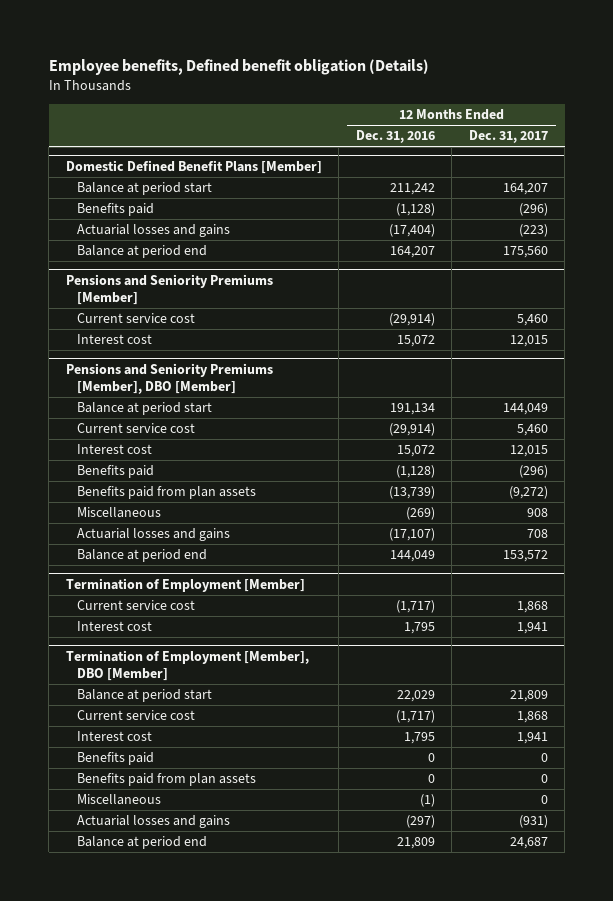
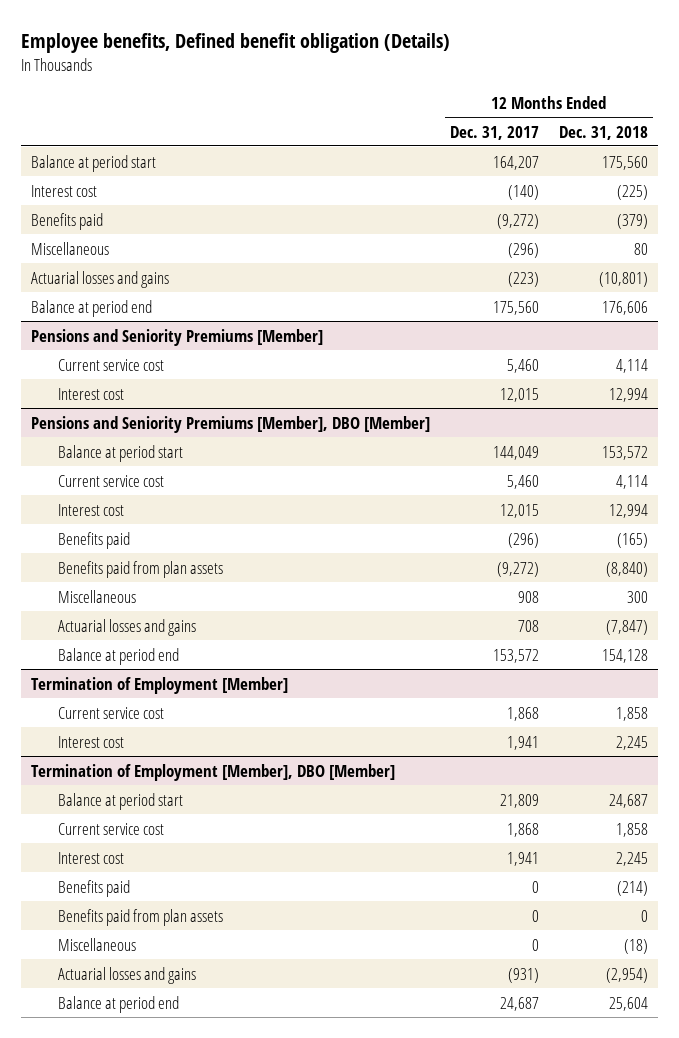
- | 12 Months Ended Dec. 31, 2016 | 12 Months Ended Dec. 31, 2017
+ | 12 Months Ended Dec. 31, 2017 | 12 Months Ended Dec. 31, 2018
- Domestic Defined Benefit Plans [Member]
- Benefits paid | (1,128) | (296)
+ Interest cost | (140) | (225)
+ Benefits paid | (9,272) | (379)
+ Miscellaneous | (296) | 80

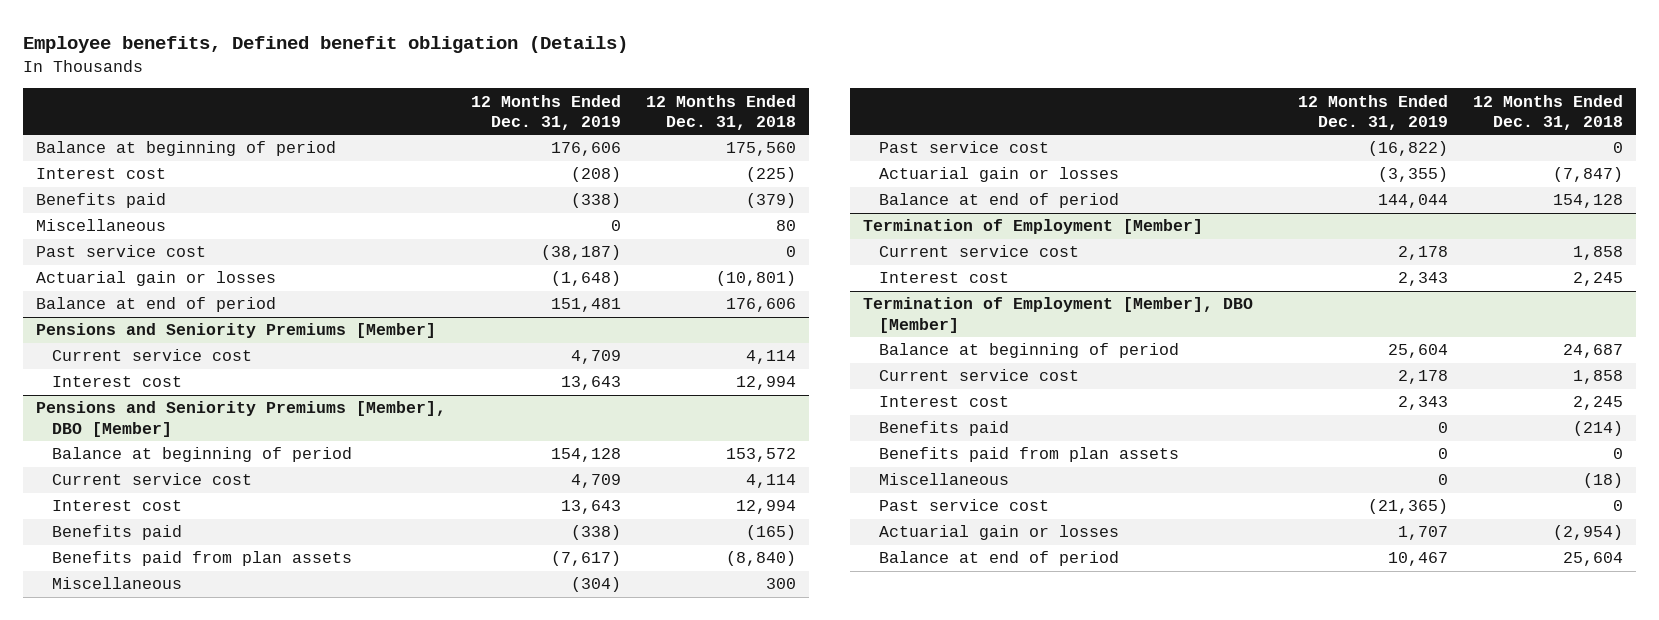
- | 12 Months Ended Dec. 31, 2017 | 12 Months Ended Dec. 31, 2018
+ | 12 Months Ended Dec. 31, 2019 | 12 Months Ended Dec. 31, 2018
- Balance at period start | 164,207 | 175,560
+ Balance at beginning of period | 176,606 | 175,560
- Actuarial losses and gains | (223) | (10,801)
- Balance at period end | 175,560 | 176,606
+ Past service cost | (38,187) | 0
+ Actuarial gain or losses | (1,648) | (10,801)
+ Balance at end of period | 151,481 | 176,606
@ Pensions and Seniority Premiums [Member], DBO [Member]
- Balance at period start | 144,049 | 153,572
+ Balance at beginning of period | 154,128 | 153,572
- Actuarial losses and gains | 708 | (7,847)
- Balance at period end | 153,572 | 154,128
+ Past service cost | (16,822) | 0
+ Actuarial gain or losses | (3,355) | (7,847)
+ Balance at end of period | 144,044 | 154,128
@ Termination of Employment [Member], DBO [Member]
- Balance at period start | 21,809 | 24,687
+ Balance at beginning of period | 25,604 | 24,687
- Actuarial losses and gains | (931) | (2,954)
- Balance at period end | 24,687 | 25,604
+ Past service cost | (21,365) | 0
+ Actuarial gain or losses | 1,707 | (2,954)
+ Balance at end of period | 10,467 | 25,604

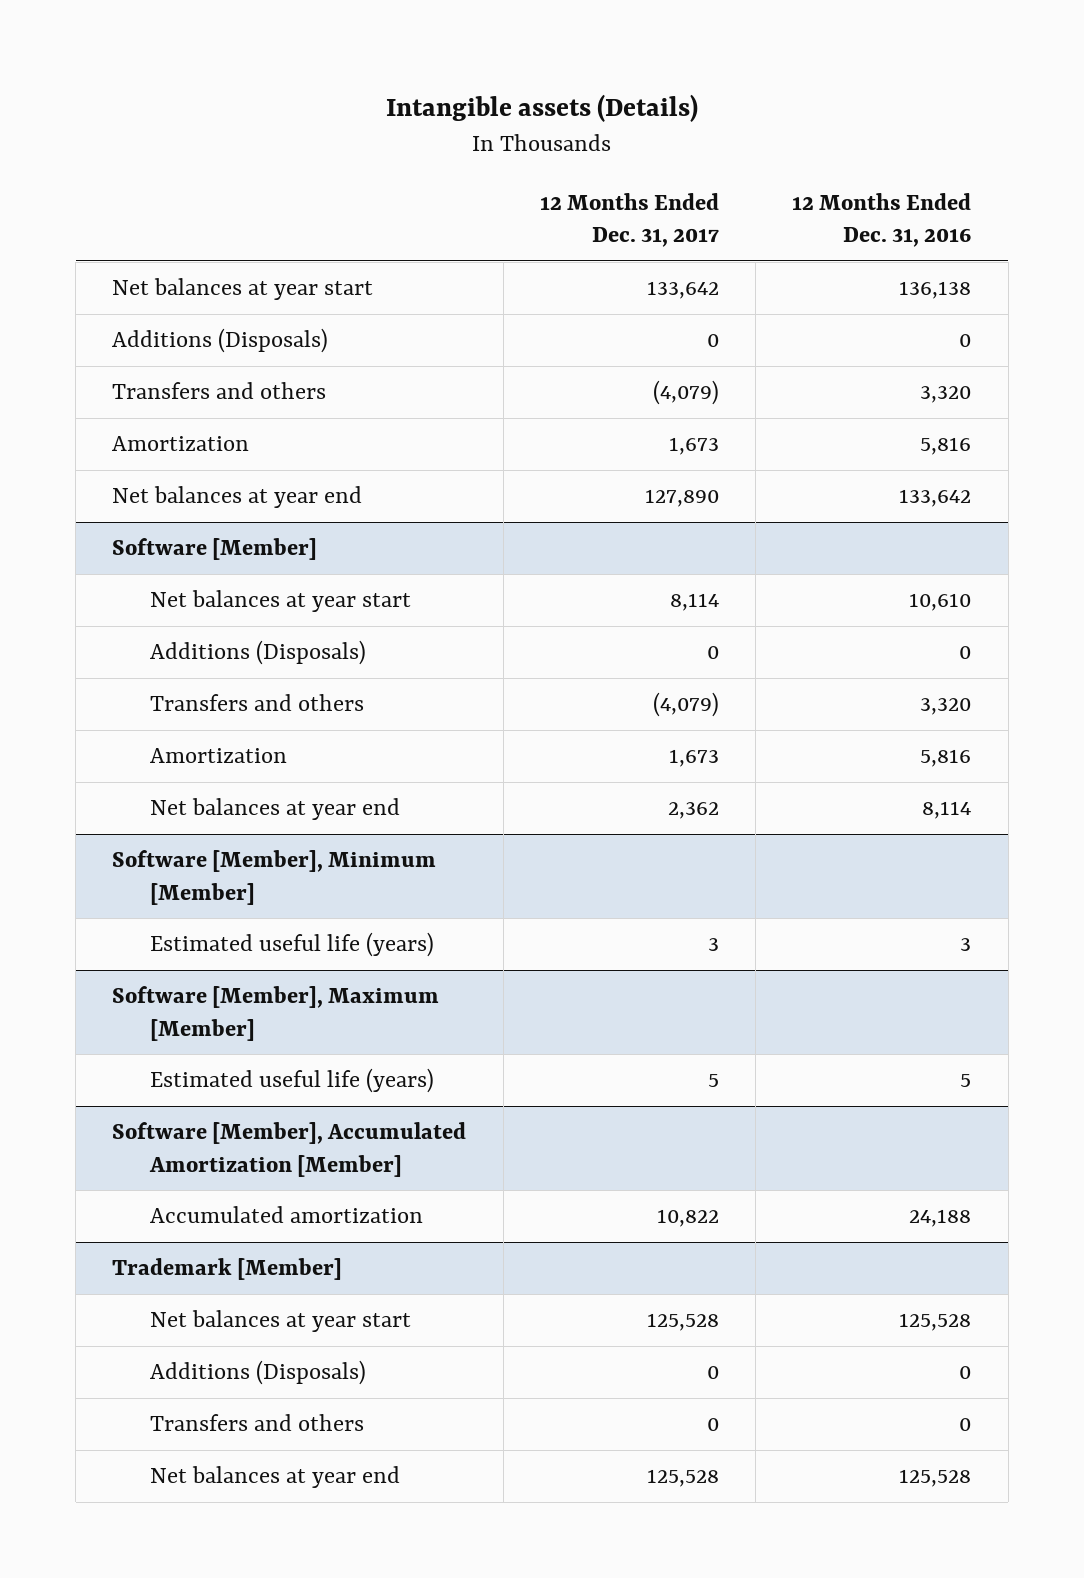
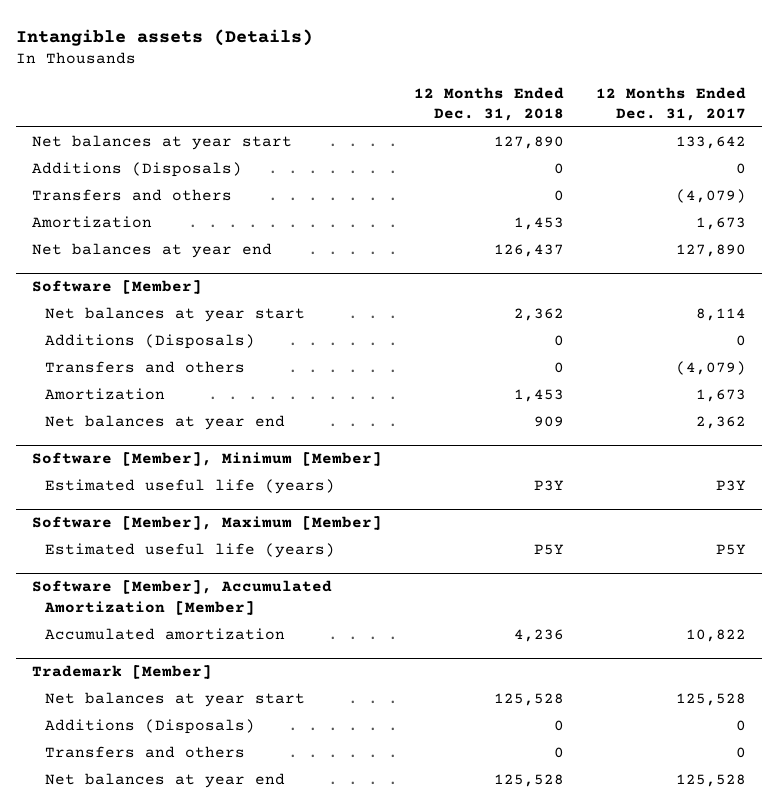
- | 12 Months Ended Dec. 31, 2017 | 12 Months Ended Dec. 31, 2016
+ | 12 Months Ended Dec. 31, 2018 | 12 Months Ended Dec. 31, 2017
@ Software [Member], Minimum [Member]
- Estimated useful life (years) | 3 | 3
+ Estimated useful life (years) | P3Y | P3Y
@ Software [Member], Maximum [Member]
- Estimated useful life (years) | 5 | 5
+ Estimated useful life (years) | P5Y | P5Y

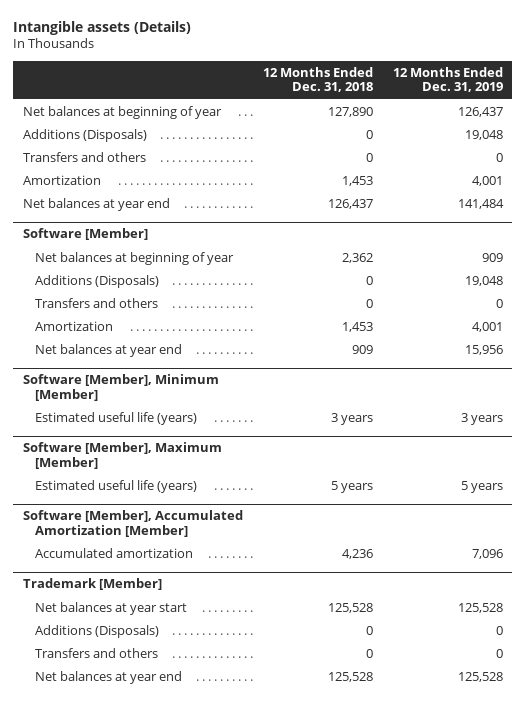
- | 12 Months Ended Dec. 31, 2018 | 12 Months Ended Dec. 31, 2017
+ | 12 Months Ended Dec. 31, 2018 | 12 Months Ended Dec. 31, 2019
- Net balances at year start | 127,890 | 133,642
+ Net balances at beginning of year | 127,890 | 126,437
@ Software [Member]
- Net balances at year start | 2,362 | 8,114
+ Net balances at beginning of year | 2,362 | 909
@ Software [Member], Minimum [Member]
- Estimated useful life (years) | P3Y | P3Y
+ Estimated useful life (years) | 3 years | 3 years
@ Software [Member], Maximum [Member]
- Estimated useful life (years) | P5Y | P5Y
+ Estimated useful life (years) | 5 years | 5 years

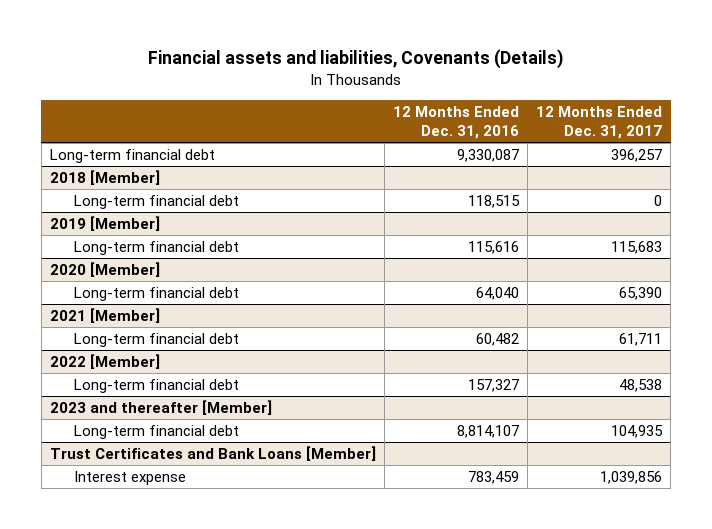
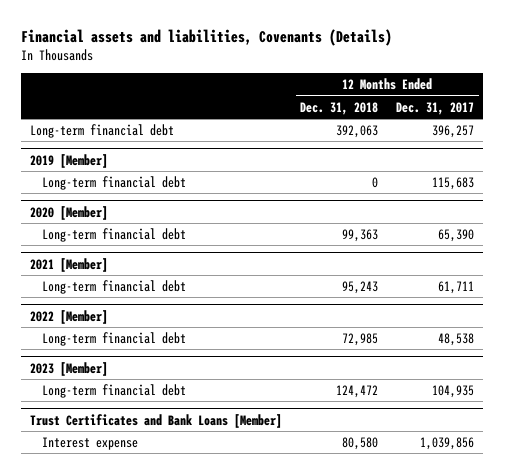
- | 12 Months Ended Dec. 31, 2016 | 12 Months Ended Dec. 31, 2017
+ | 12 Months Ended Dec. 31, 2018 | 12 Months Ended Dec. 31, 2017
- 2018 [Member]
- Long-term financial debt | 118,515 | 0
- 2023 and thereafter [Member]
+ 2023 [Member]

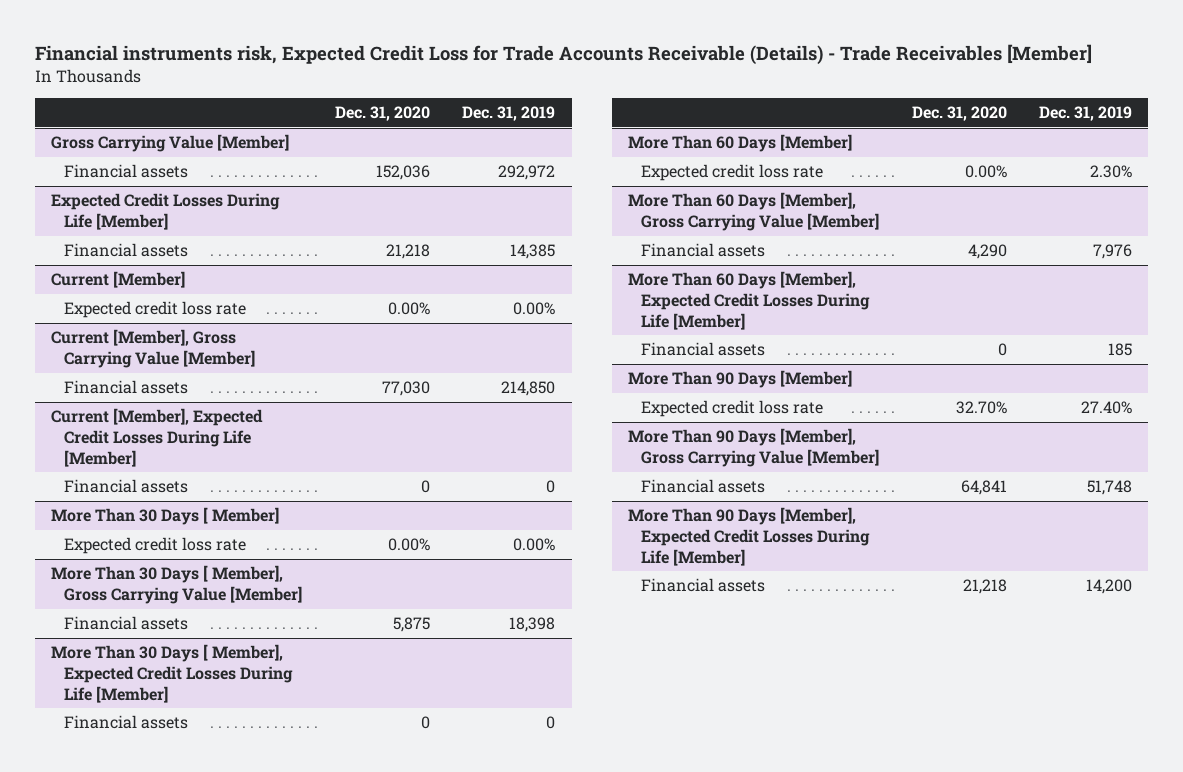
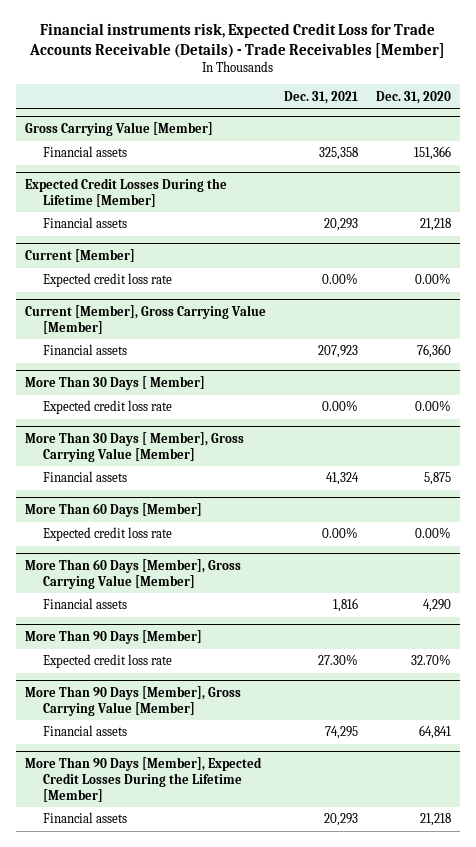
- | Dec. 31, 2020 | Dec. 31, 2019
+ | Dec. 31, 2021 | Dec. 31, 2020
@ Gross Carrying Value [Member]
- Financial assets | 152,036 | 292,972
- Expected Credit Losses During Life [Member]
@ Gross Carrying Value [Member]
+ Financial assets | 325,358 | 151,366
+ Expected Credit Losses During the Lifetime [Member]
@ Current [Member], Gross Carrying Value [Member]
- Financial assets | 77,030 | 214,850
- Current [Member], Expected Credit Losses During Life [Member]
- Financial assets | 0 | 0
@ Current [Member], Gross Carrying Value [Member]
+ Financial assets | 207,923 | 76,360
- More Than 30 Days [ Member], Expected Credit Losses During Life [Member]
- Financial assets | 0 | 0
- More Than 60 Days [Member], Expected Credit Losses During Life [Member]
- Financial assets | 0 | 185
- More Than 90 Days [Member], Expected Credit Losses During Life [Member]
+ More Than 90 Days [Member], Expected Credit Losses During the Lifetime [Member]

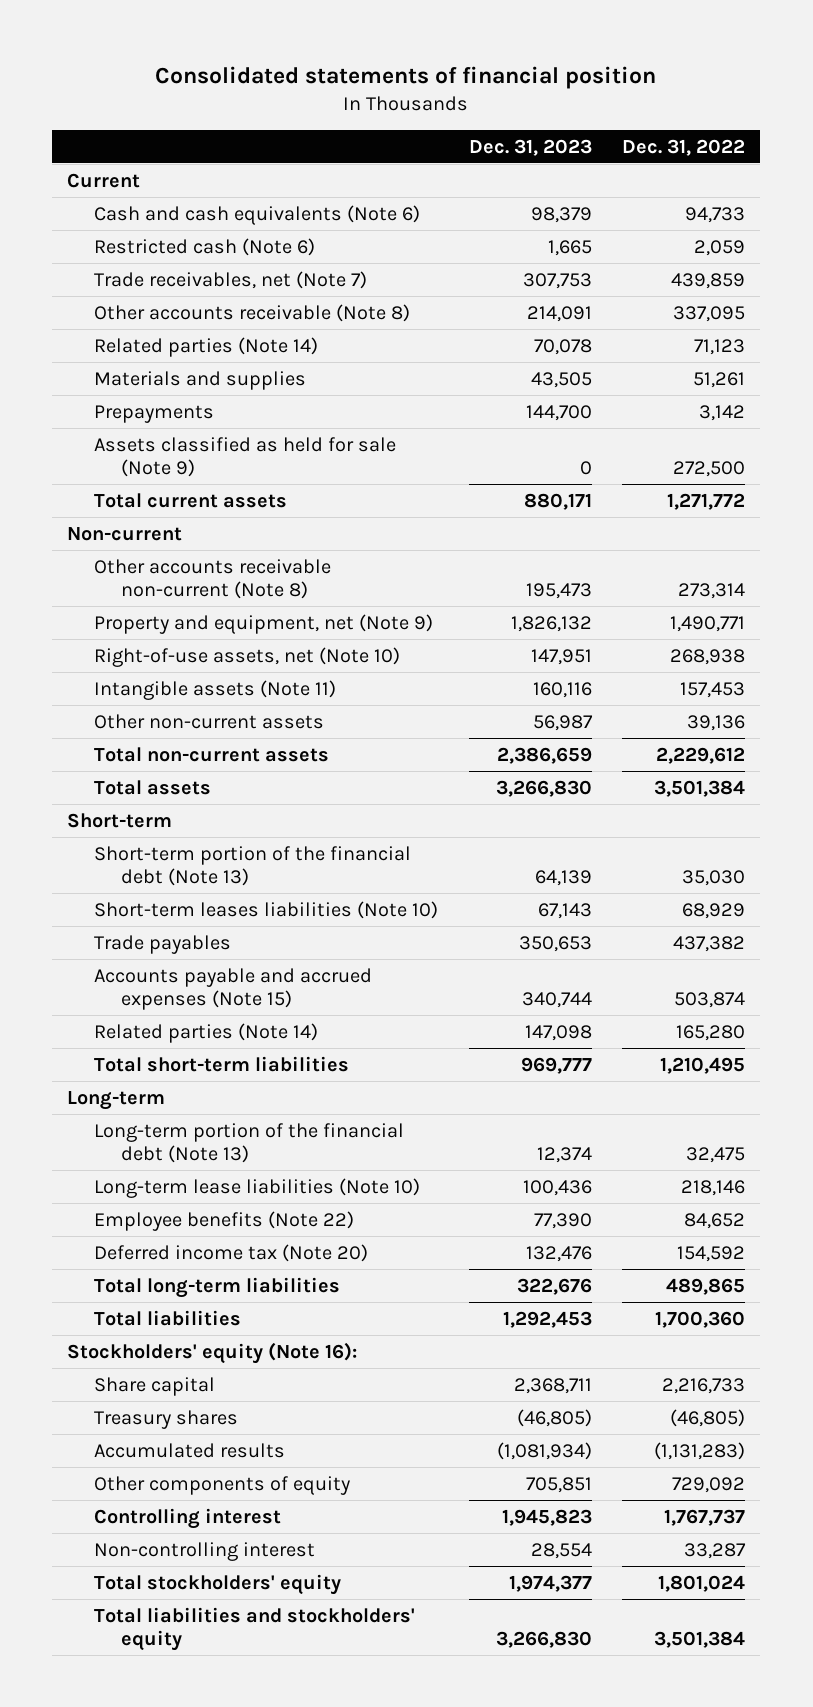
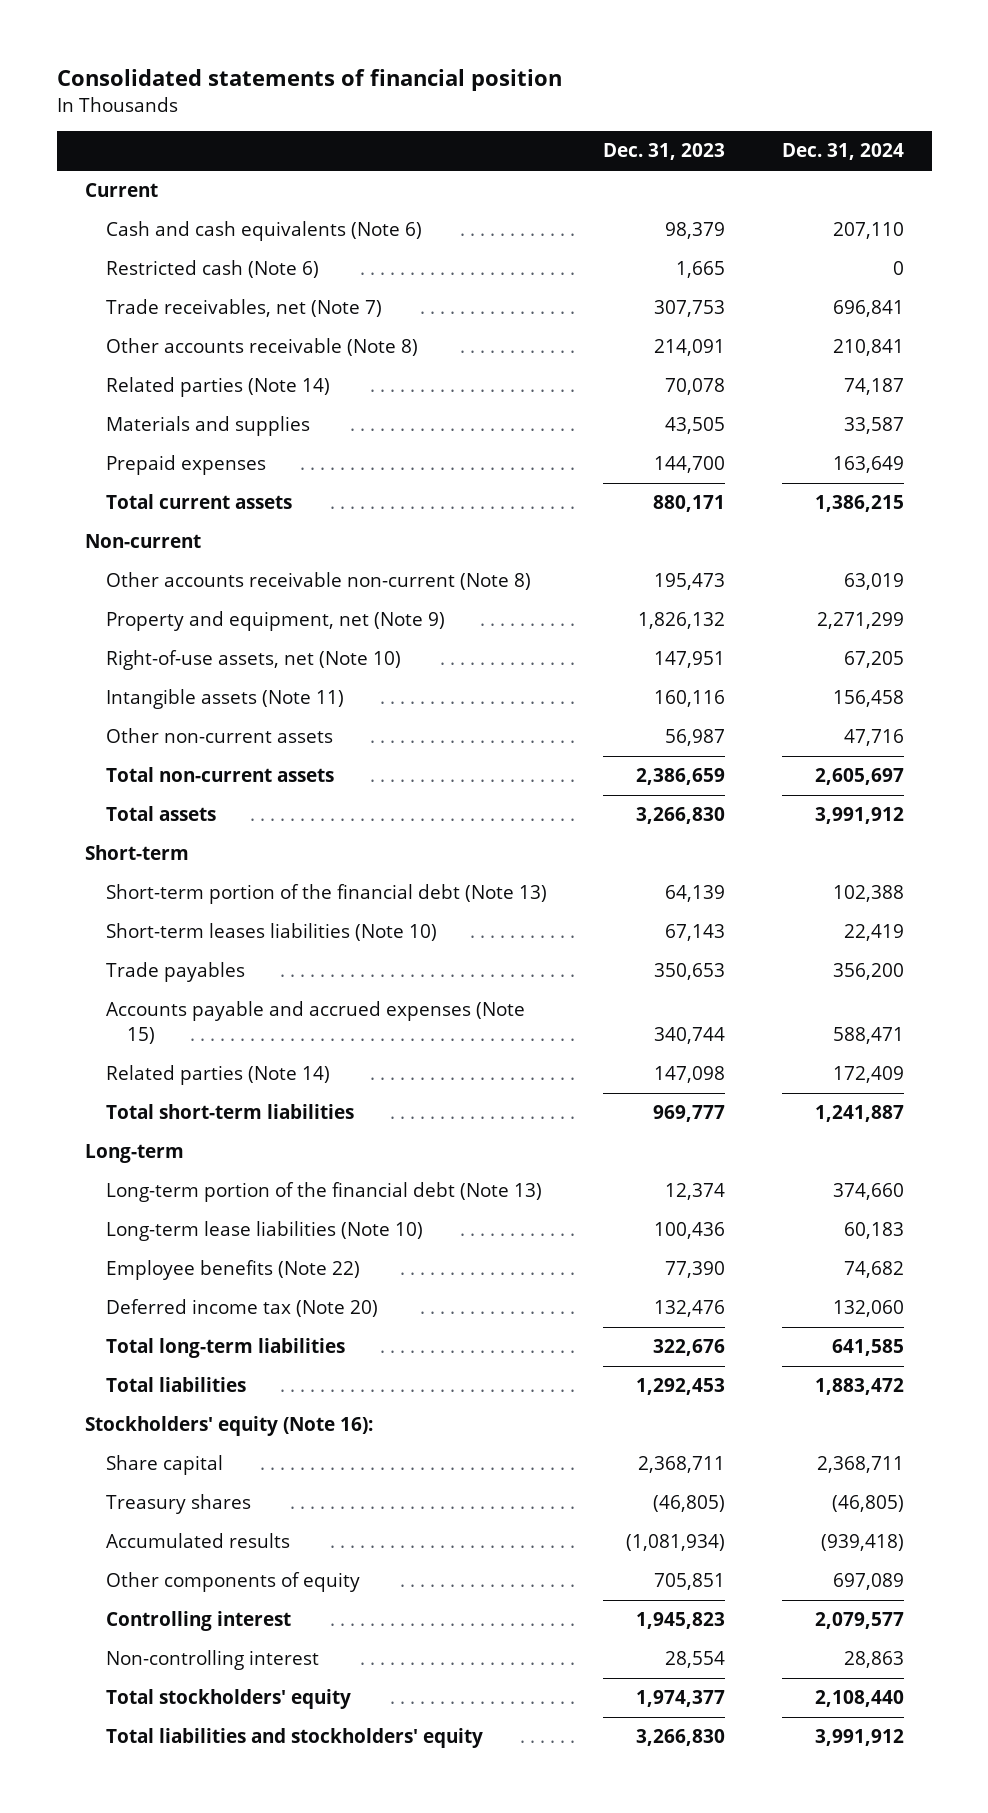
- | Dec. 31, 2023 | Dec. 31, 2022
+ | Dec. 31, 2023 | Dec. 31, 2024
- Prepayments | 144,700 | 3,142
- Assets classified as held for sale (Note 9) | 0 | 272,500
+ Prepaid expenses | 144,700 | 163,649

